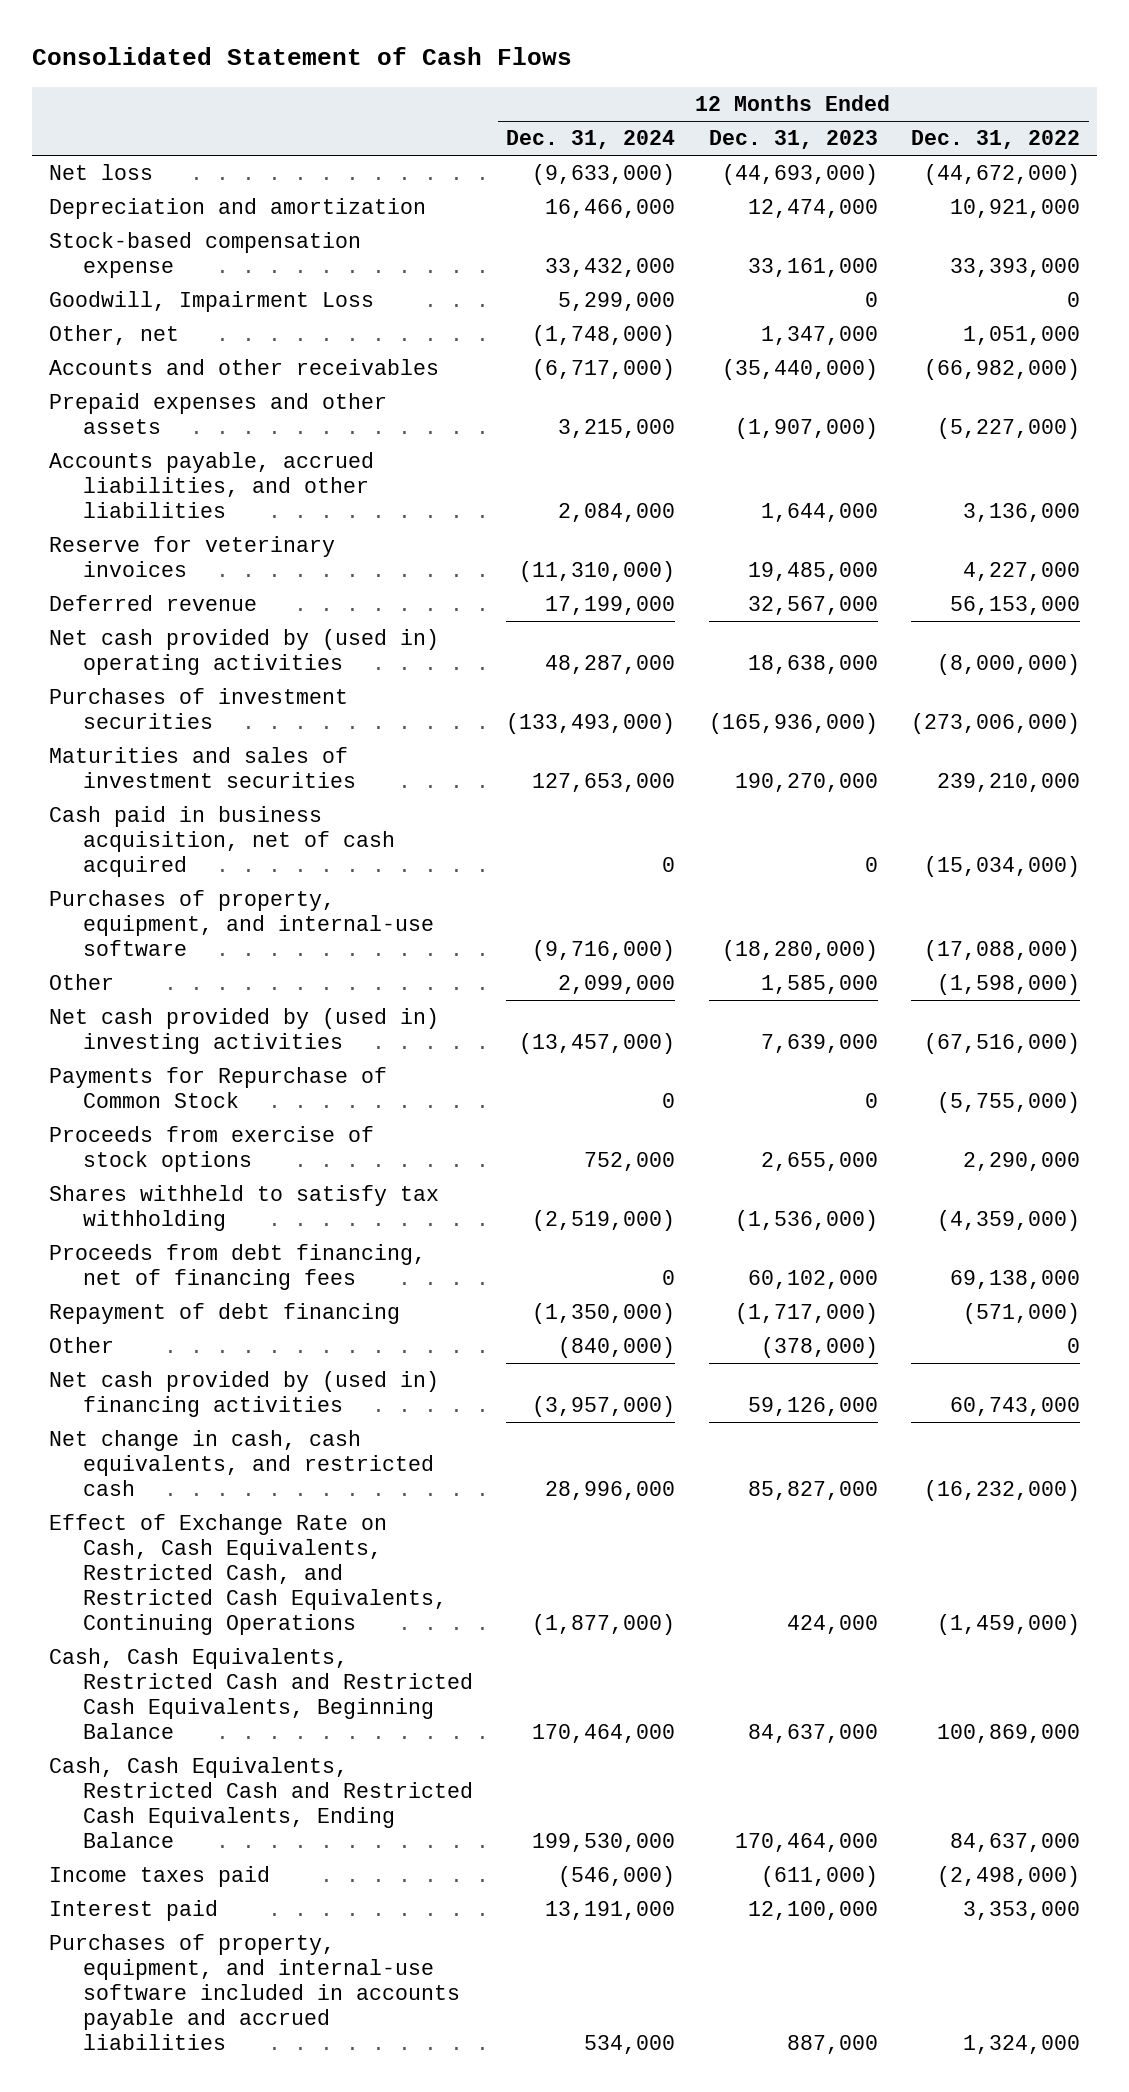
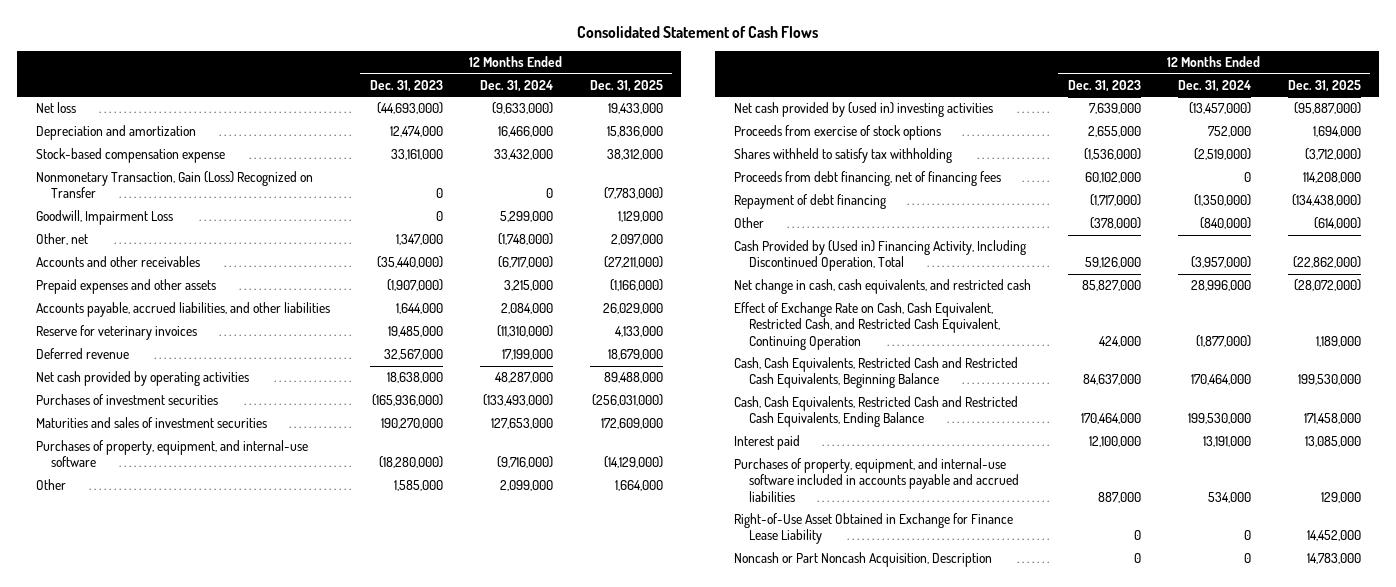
- | 12 Months Ended Dec. 31, 2024 | 12 Months Ended Dec. 31, 2023 | 12 Months Ended Dec. 31, 2022
+ | 12 Months Ended Dec. 31, 2023 | 12 Months Ended Dec. 31, 2024 | 12 Months Ended Dec. 31, 2025
+ Nonmonetary Transaction, Gain (Loss) Recognized on Transfer | 0 | 0 | (7,783,000)
- Net cash provided by (used in) operating activities | 48,287,000 | 18,638,000 | (8,000,000)
+ Net cash provided by operating activities | 18,638,000 | 48,287,000 | 89,488,000
- Cash paid in business acquisition, net of cash acquired | 0 | 0 | (15,034,000)
- Payments for Repurchase of Common Stock | 0 | 0 | (5,755,000)
- Net cash provided by (used in) financing activities | (3,957,000) | 59,126,000 | 60,743,000
+ Cash Provided by (Used in) Financing Activity, Including Discontinued Operation, Total | 59,126,000 | (3,957,000) | (22,862,000)
- Effect of Exchange Rate on Cash, Cash Equivalents, Restricted Cash, and Restricted Cash Equivalents, Continuing Operations | (1,877,000) | 424,000 | (1,459,000)
+ Effect of Exchange Rate on Cash, Cash Equivalent, Restricted Cash, and Restricted Cash Equivalent, Continuing Operation | 424,000 | (1,877,000) | 1,189,000
- Income taxes paid | (546,000) | (611,000) | (2,498,000)
+ Right-of-Use Asset Obtained in Exchange for Finance Lease Liability | 0 | 0 | 14,452,000
+ Noncash or Part Noncash Acquisition, Description | 0 | 0 | 14,783,000

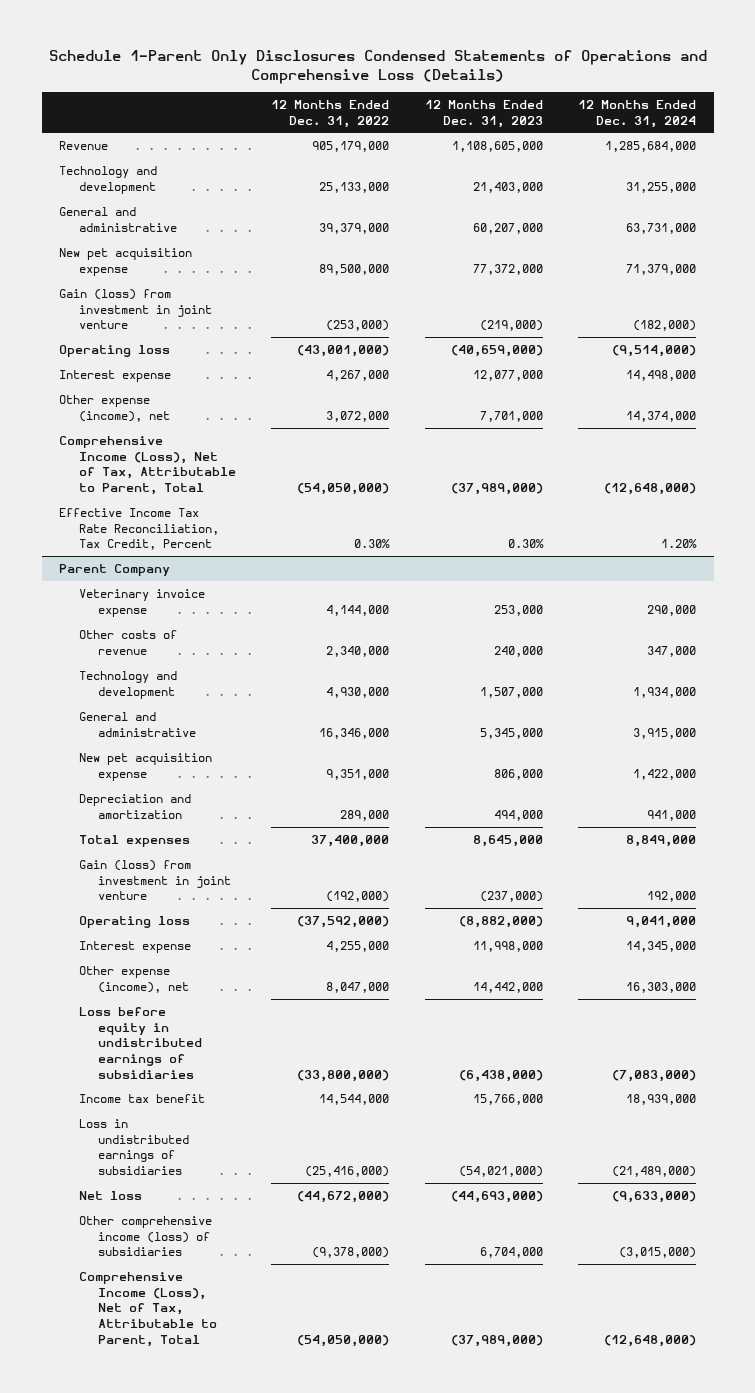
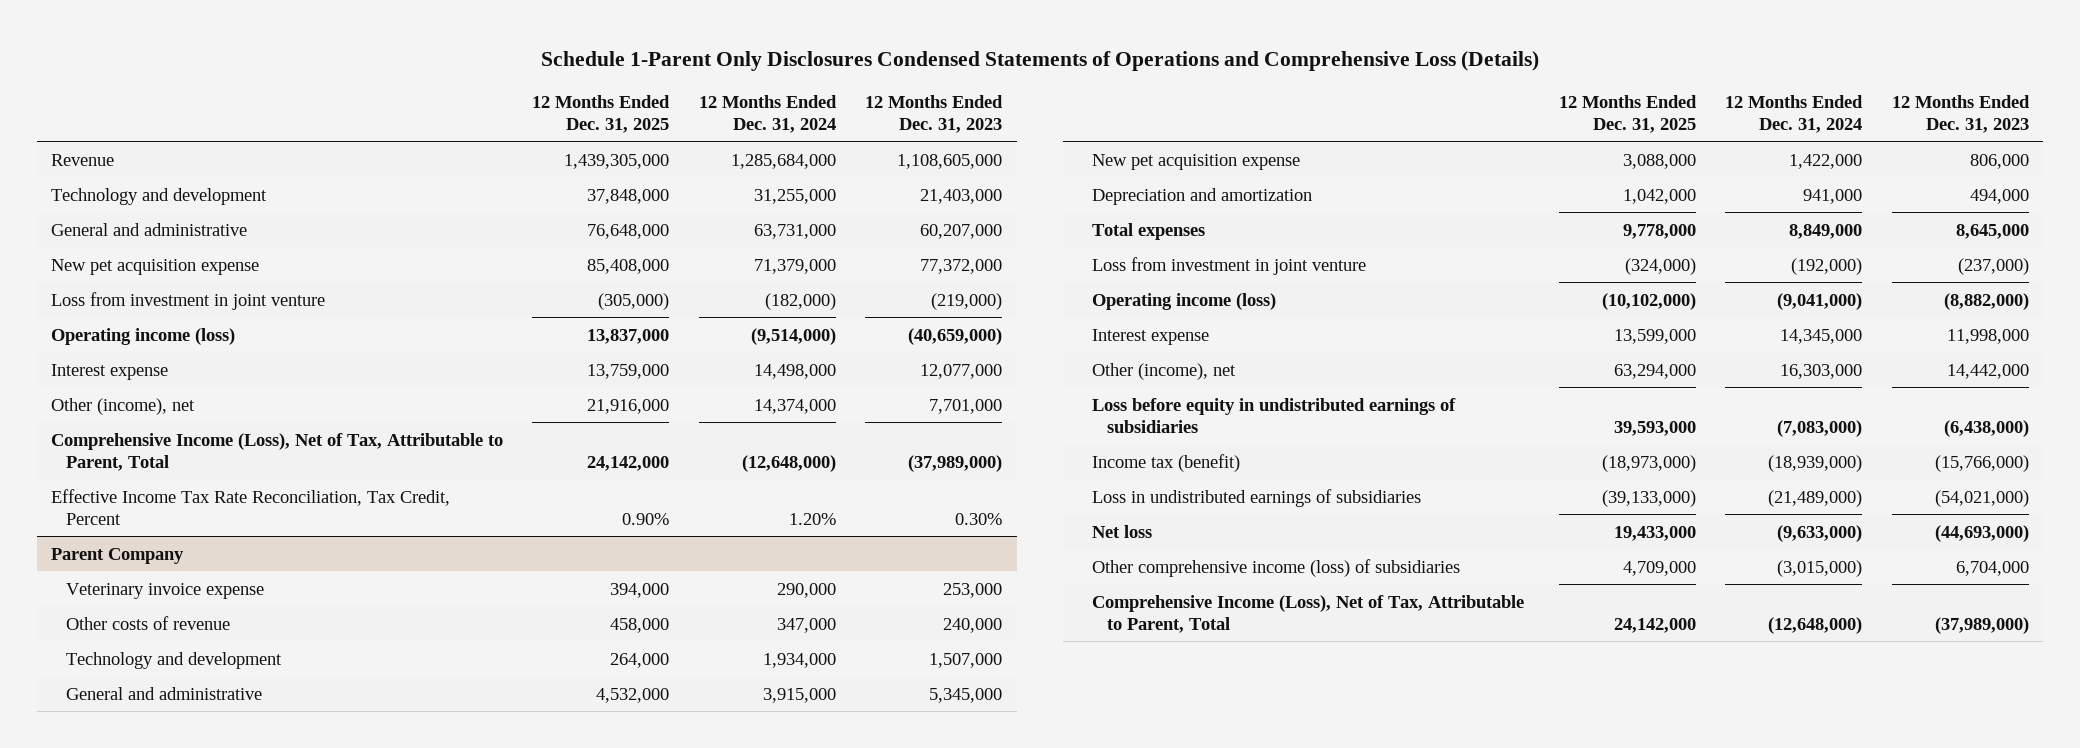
- | 12 Months Ended Dec. 31, 2022 | 12 Months Ended Dec. 31, 2023 | 12 Months Ended Dec. 31, 2024
+ | 12 Months Ended Dec. 31, 2025 | 12 Months Ended Dec. 31, 2024 | 12 Months Ended Dec. 31, 2023
- Gain (loss) from investment in joint venture | (253,000) | (219,000) | (182,000)
- Operating loss | (43,001,000) | (40,659,000) | (9,514,000)
+ Loss from investment in joint venture | (305,000) | (182,000) | (219,000)
+ Operating income (loss) | 13,837,000 | (9,514,000) | (40,659,000)
- Other expense (income), net | 3,072,000 | 7,701,000 | 14,374,000
+ Other (income), net | 21,916,000 | 14,374,000 | 7,701,000
@ Parent Company
- Gain (loss) from investment in joint venture | (192,000) | (237,000) | 192,000
- Operating loss | (37,592,000) | (8,882,000) | 9,041,000
+ Loss from investment in joint venture | (324,000) | (192,000) | (237,000)
+ Operating income (loss) | (10,102,000) | (9,041,000) | (8,882,000)
- Other expense (income), net | 8,047,000 | 14,442,000 | 16,303,000
+ Other (income), net | 63,294,000 | 16,303,000 | 14,442,000
- Income tax benefit | 14,544,000 | 15,766,000 | 18,939,000
+ Income tax (benefit) | (18,973,000) | (18,939,000) | (15,766,000)

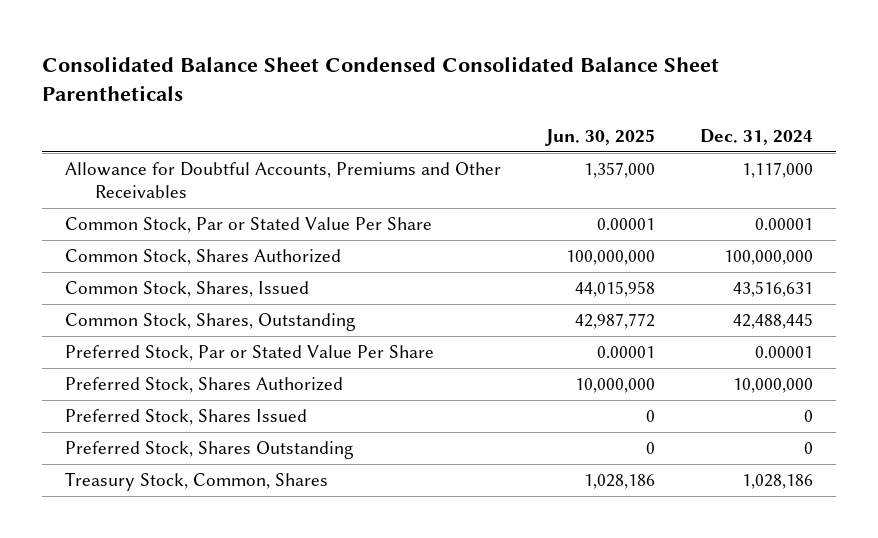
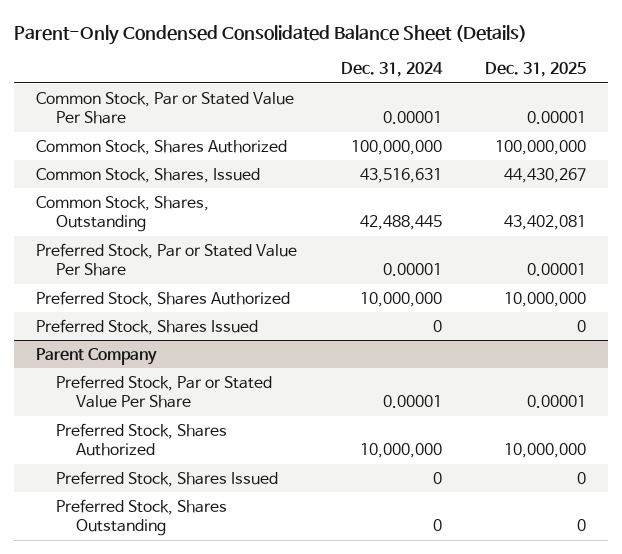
- Consolidated Balance Sheet Condensed Consolidated Balance Sheet Parentheticals
+ Parent-Only Condensed Consolidated Balance Sheet (Details)
- | Jun. 30, 2025 | Dec. 31, 2024
+ | Dec. 31, 2024 | Dec. 31, 2025
- Allowance for Doubtful Accounts, Premiums and Other Receivables | 1,357,000 | 1,117,000
+ Parent Company
+ Preferred Stock, Par or Stated Value Per Share | 0.00001 | 0.00001
+ Preferred Stock, Shares Authorized | 10,000,000 | 10,000,000
+ Preferred Stock, Shares Issued | 0 | 0
- Treasury Stock, Common, Shares | 1,028,186 | 1,028,186

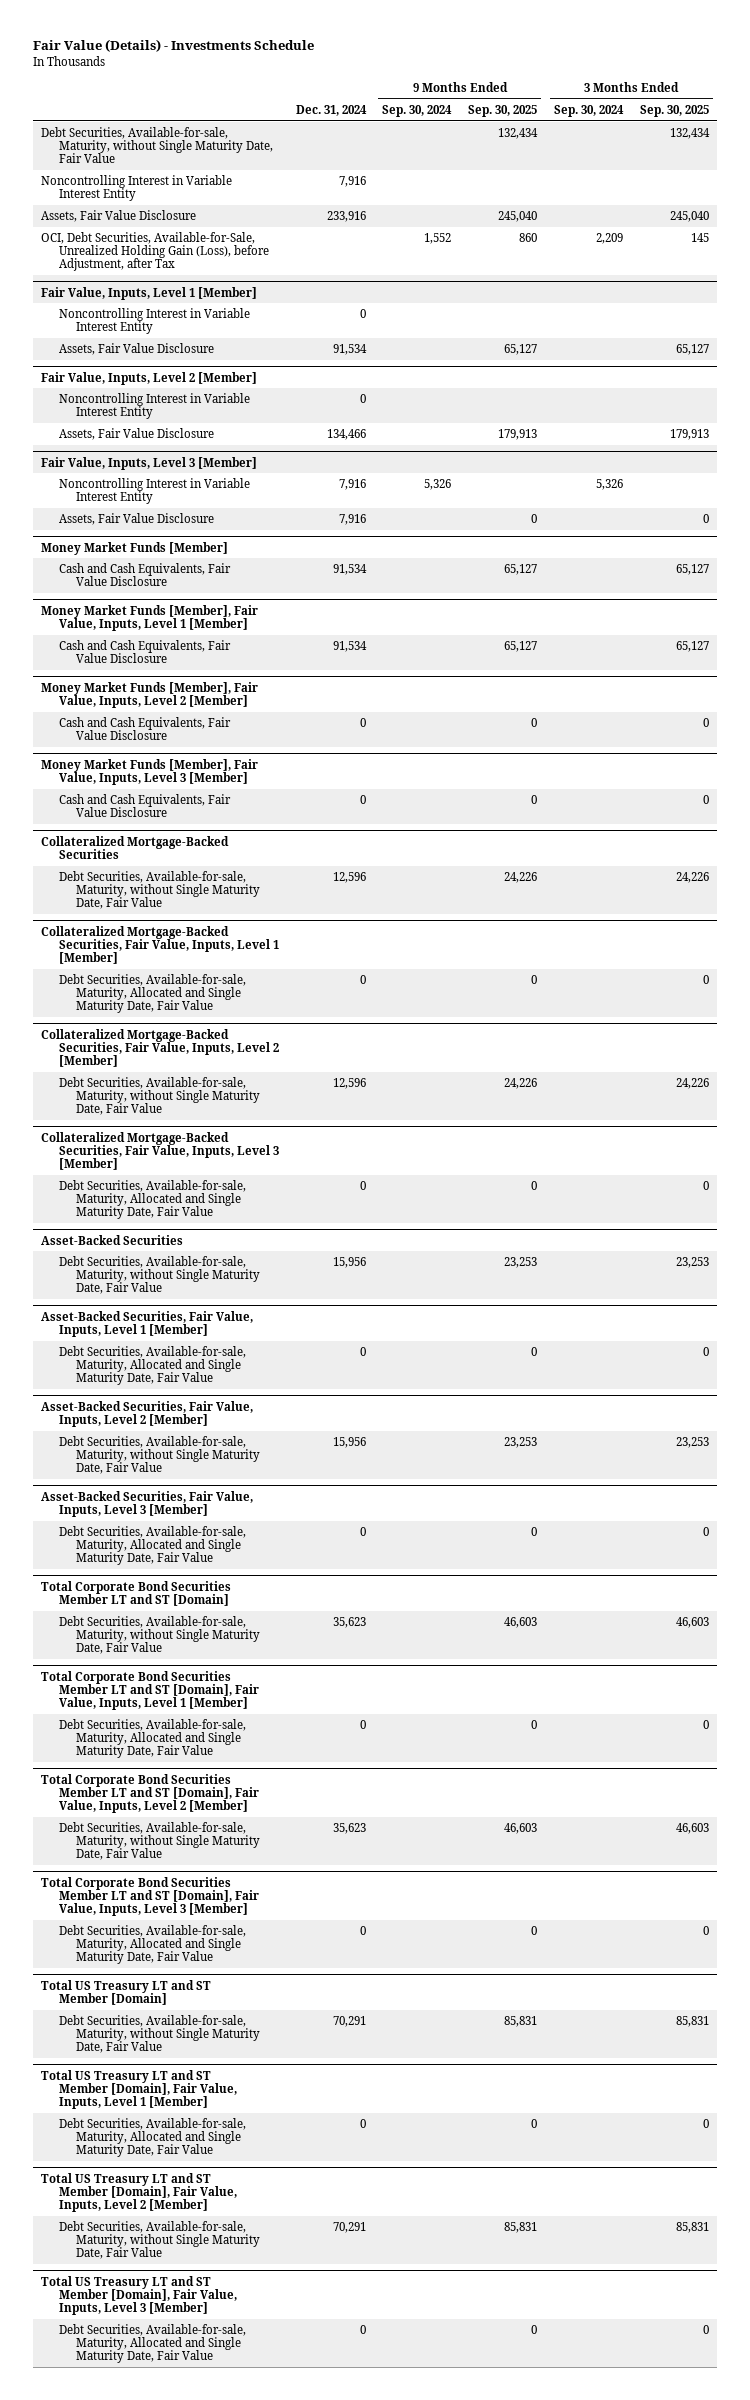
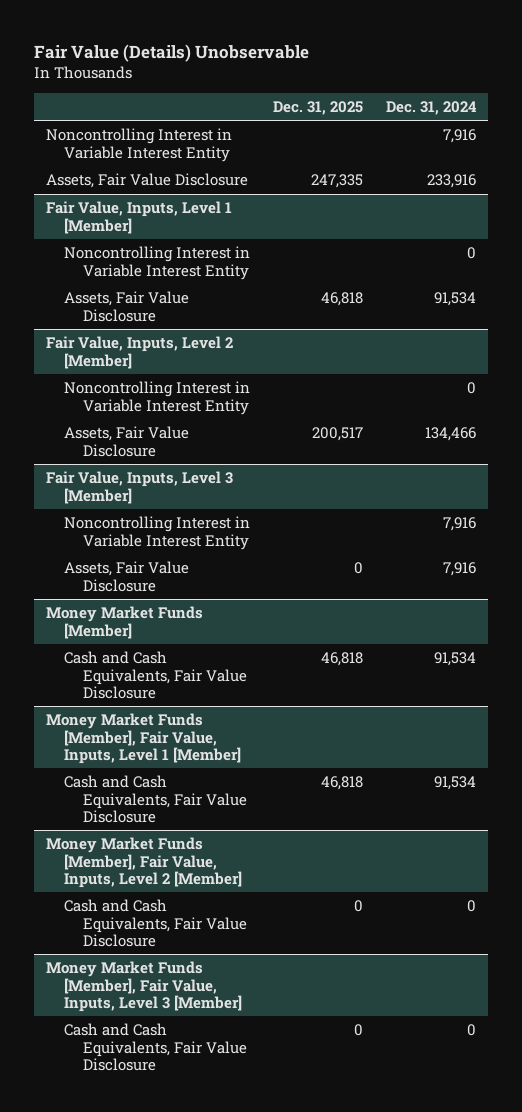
- Fair Value (Details) - Investments Schedule
+ Fair Value (Details) Unobservable
- | Dec. 31, 2024 | 9 Months Ended Sep. 30, 2024 | 9 Months Ended Sep. 30, 2025 | 3 Months Ended Sep. 30, 2024 | 3 Months Ended Sep. 30, 2025
+ | Dec. 31, 2025 | Dec. 31, 2024
- Debt Securities, Available-for-sale, Maturity, without Single Maturity Date, Fair Value | | | 132,434 | | 132,434
- OCI, Debt Securities, Available-for-Sale, Unrealized Holding Gain (Loss), before Adjustment, after Tax | | 1,552 | 860 | 2,209 | 145
- Collateralized Mortgage-Backed Securities
- Debt Securities, Available-for-sale, Maturity, without Single Maturity Date, Fair Value | 12,596 | | 24,226 | | 24,226
- Collateralized Mortgage-Backed Securities, Fair Value, Inputs, Level 1 [Member]
- Debt Securities, Available-for-sale, Maturity, Allocated and Single Maturity Date, Fair Value | 0 | | 0 | | 0
- Collateralized Mortgage-Backed Securities, Fair Value, Inputs, Level 2 [Member]
- Debt Securities, Available-for-sale, Maturity, without Single Maturity Date, Fair Value | 12,596 | | 24,226 | | 24,226
- Collateralized Mortgage-Backed Securities, Fair Value, Inputs, Level 3 [Member]
- Debt Securities, Available-for-sale, Maturity, Allocated and Single Maturity Date, Fair Value | 0 | | 0 | | 0
- Asset-Backed Securities
- Debt Securities, Available-for-sale, Maturity, without Single Maturity Date, Fair Value | 15,956 | | 23,253 | | 23,253
- Asset-Backed Securities, Fair Value, Inputs, Level 1 [Member]
- Debt Securities, Available-for-sale, Maturity, Allocated and Single Maturity Date, Fair Value | 0 | | 0 | | 0
- Asset-Backed Securities, Fair Value, Inputs, Level 2 [Member]
- Debt Securities, Available-for-sale, Maturity, without Single Maturity Date, Fair Value | 15,956 | | 23,253 | | 23,253
- Asset-Backed Securities, Fair Value, Inputs, Level 3 [Member]
- Debt Securities, Available-for-sale, Maturity, Allocated and Single Maturity Date, Fair Value | 0 | | 0 | | 0
- Total Corporate Bond Securities Member LT and ST [Domain]
- Debt Securities, Available-for-sale, Maturity, without Single Maturity Date, Fair Value | 35,623 | | 46,603 | | 46,603
- Total Corporate Bond Securities Member LT and ST [Domain], Fair Value, Inputs, Level 1 [Member]
- Debt Securities, Available-for-sale, Maturity, Allocated and Single Maturity Date, Fair Value | 0 | | 0 | | 0
- Total Corporate Bond Securities Member LT and ST [Domain], Fair Value, Inputs, Level 2 [Member]
- Debt Securities, Available-for-sale, Maturity, without Single Maturity Date, Fair Value | 35,623 | | 46,603 | | 46,603
- Total Corporate Bond Securities Member LT and ST [Domain], Fair Value, Inputs, Level 3 [Member]
- Debt Securities, Available-for-sale, Maturity, Allocated and Single Maturity Date, Fair Value | 0 | | 0 | | 0
- Total US Treasury LT and ST Member [Domain]
- Debt Securities, Available-for-sale, Maturity, without Single Maturity Date, Fair Value | 70,291 | | 85,831 | | 85,831
- Total US Treasury LT and ST Member [Domain], Fair Value, Inputs, Level 1 [Member]
- Debt Securities, Available-for-sale, Maturity, Allocated and Single Maturity Date, Fair Value | 0 | | 0 | | 0
- Total US Treasury LT and ST Member [Domain], Fair Value, Inputs, Level 2 [Member]
- Debt Securities, Available-for-sale, Maturity, without Single Maturity Date, Fair Value | 70,291 | | 85,831 | | 85,831
- Total US Treasury LT and ST Member [Domain], Fair Value, Inputs, Level 3 [Member]
- Debt Securities, Available-for-sale, Maturity, Allocated and Single Maturity Date, Fair Value | 0 | | 0 | | 0

